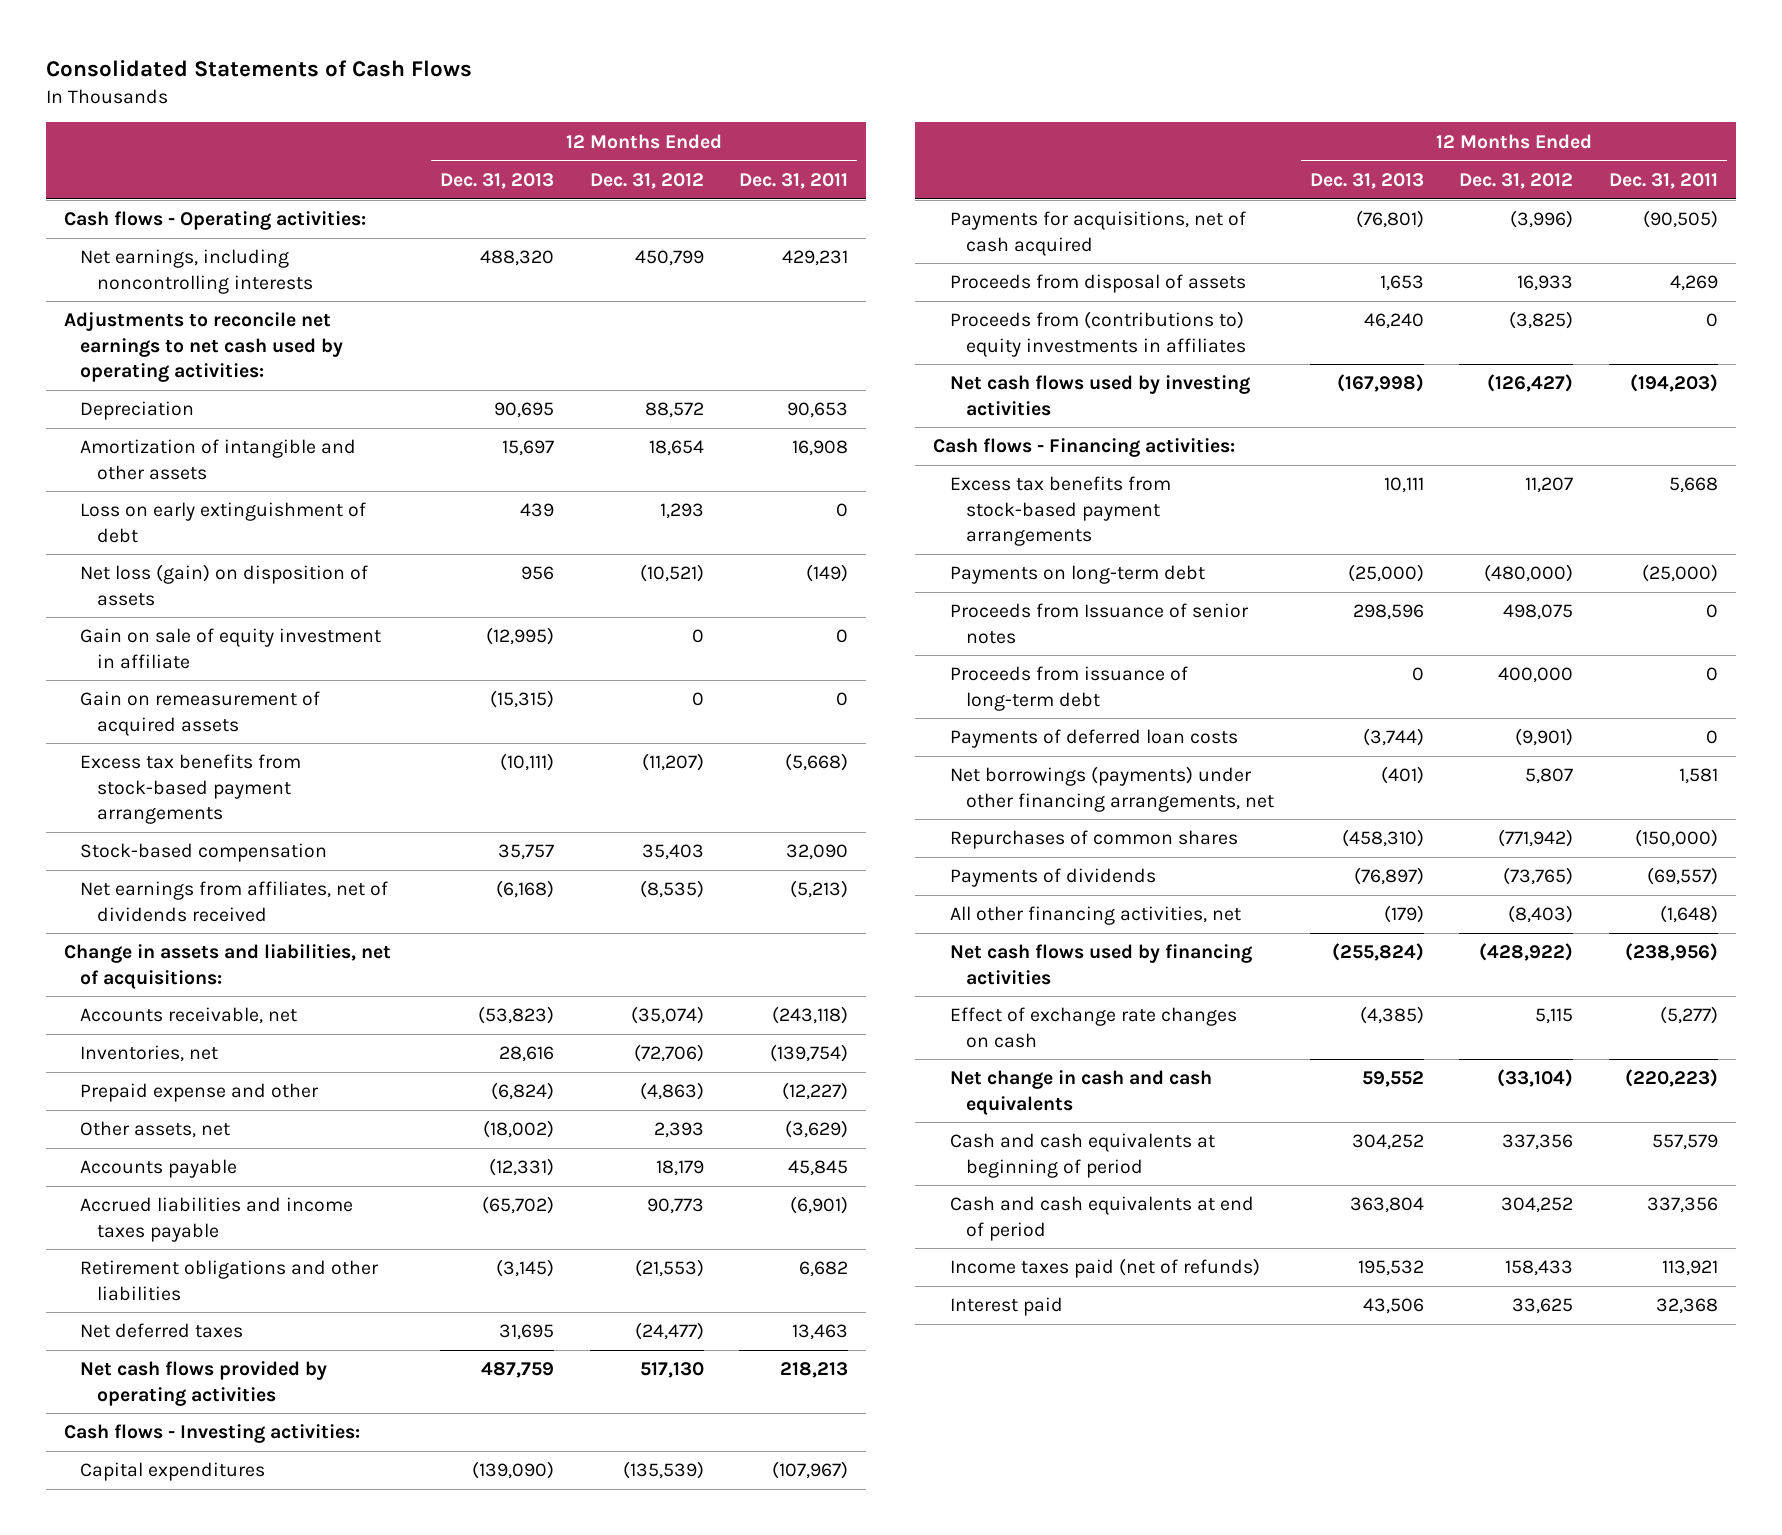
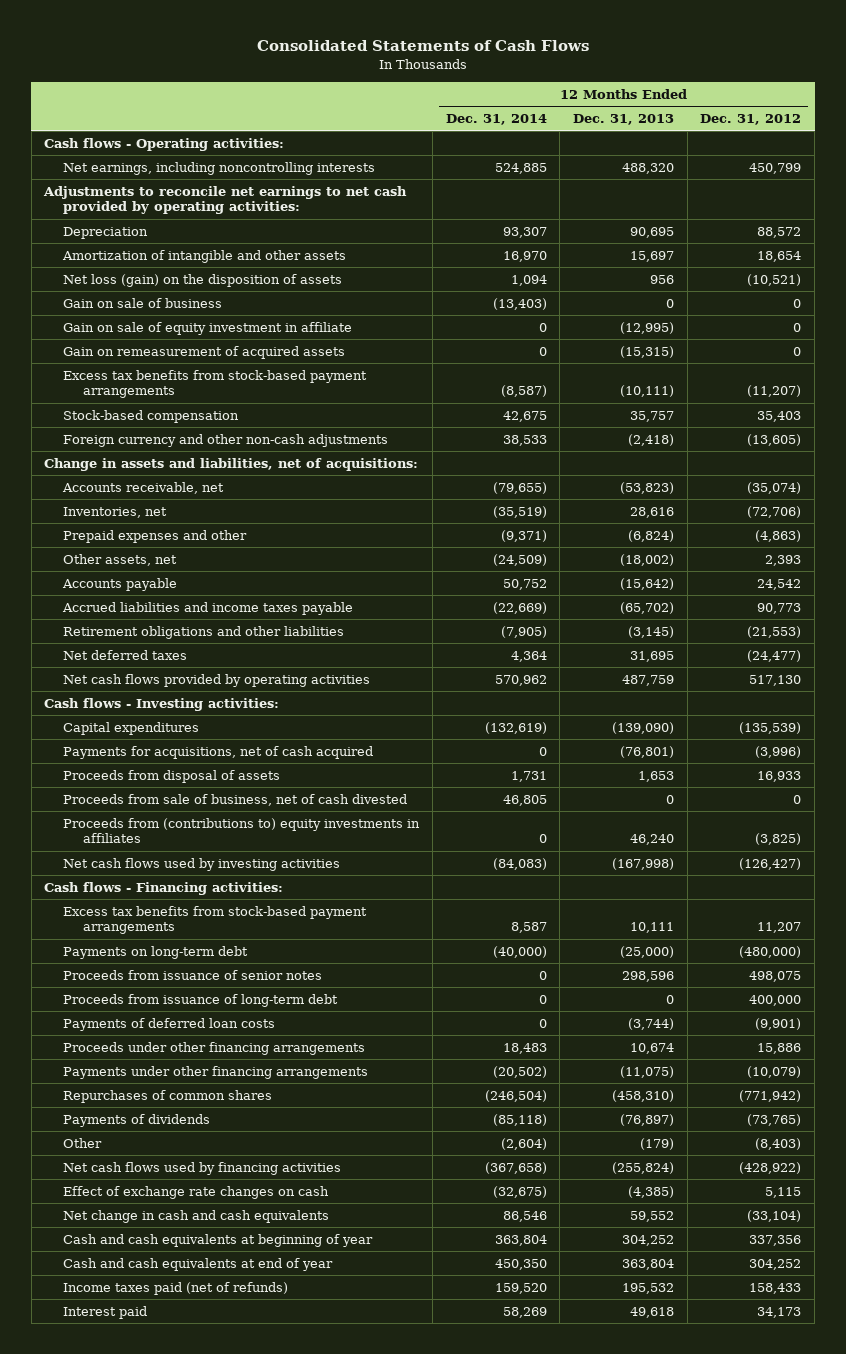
- | 12 Months Ended Dec. 31, 2013 | 12 Months Ended Dec. 31, 2012 | 12 Months Ended Dec. 31, 2011
+ | 12 Months Ended Dec. 31, 2014 | 12 Months Ended Dec. 31, 2013 | 12 Months Ended Dec. 31, 2012
- Adjustments to reconcile net earnings to net cash used by operating activities:
+ Adjustments to reconcile net earnings to net cash provided by operating activities:
- Loss on early extinguishment of debt | 439 | 1,293 | 0
- Net loss (gain) on disposition of assets | 956 | (10,521) | (149)
+ Net loss (gain) on the disposition of assets | 1,094 | 956 | (10,521)
+ Gain on sale of business | (13,403) | 0 | 0
- Net earnings from affiliates, net of dividends received | (6,168) | (8,535) | (5,213)
+ Foreign currency and other non-cash adjustments | 38,533 | (2,418) | (13,605)
- Prepaid expense and other | (6,824) | (4,863) | (12,227)
+ Prepaid expenses and other | (9,371) | (6,824) | (4,863)
- Accounts payable | (12,331) | 18,179 | 45,845
+ Accounts payable | 50,752 | (15,642) | 24,542
+ Proceeds from sale of business, net of cash divested | 46,805 | 0 | 0
- Proceeds from Issuance of senior notes | 298,596 | 498,075 | 0
+ Proceeds from issuance of senior notes | 0 | 298,596 | 498,075
- Net borrowings (payments) under other financing arrangements, net | (401) | 5,807 | 1,581
+ Proceeds under other financing arrangements | 18,483 | 10,674 | 15,886
+ Payments under other financing arrangements | (20,502) | (11,075) | (10,079)
- All other financing activities, net | (179) | (8,403) | (1,648)
+ Other | (2,604) | (179) | (8,403)
- Cash and cash equivalents at beginning of period | 304,252 | 337,356 | 557,579
- Cash and cash equivalents at end of period | 363,804 | 304,252 | 337,356
+ Cash and cash equivalents at beginning of year | 363,804 | 304,252 | 337,356
+ Cash and cash equivalents at end of year | 450,350 | 363,804 | 304,252
- Interest paid | 43,506 | 33,625 | 32,368
+ Interest paid | 58,269 | 49,618 | 34,173

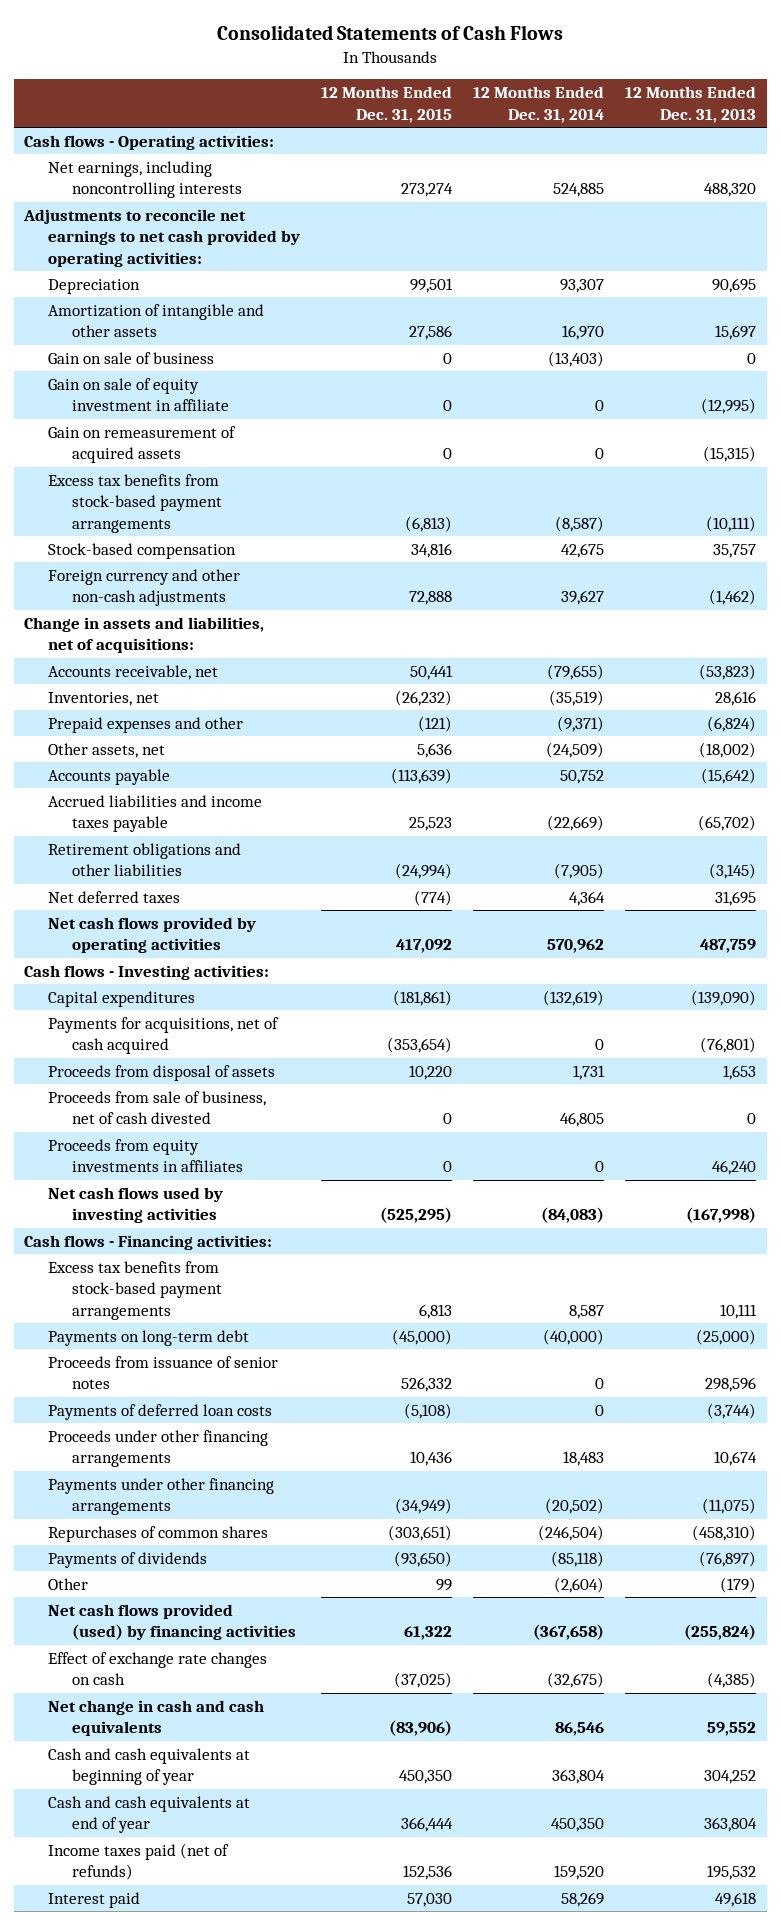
- | 12 Months Ended Dec. 31, 2014 | 12 Months Ended Dec. 31, 2013 | 12 Months Ended Dec. 31, 2012
+ | 12 Months Ended Dec. 31, 2015 | 12 Months Ended Dec. 31, 2014 | 12 Months Ended Dec. 31, 2013
- Net loss (gain) on the disposition of assets | 1,094 | 956 | (10,521)
- Foreign currency and other non-cash adjustments | 38,533 | (2,418) | (13,605)
+ Foreign currency and other non-cash adjustments | 72,888 | 39,627 | (1,462)
- Proceeds from (contributions to) equity investments in affiliates | 0 | 46,240 | (3,825)
+ Proceeds from equity investments in affiliates | 0 | 0 | 46,240
- Proceeds from issuance of long-term debt | 0 | 0 | 400,000
- Net cash flows used by financing activities | (367,658) | (255,824) | (428,922)
+ Net cash flows provided (used) by financing activities | 61,322 | (367,658) | (255,824)

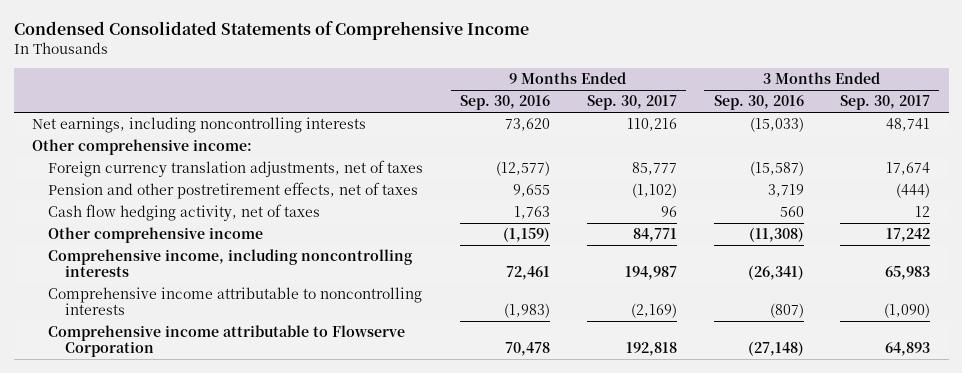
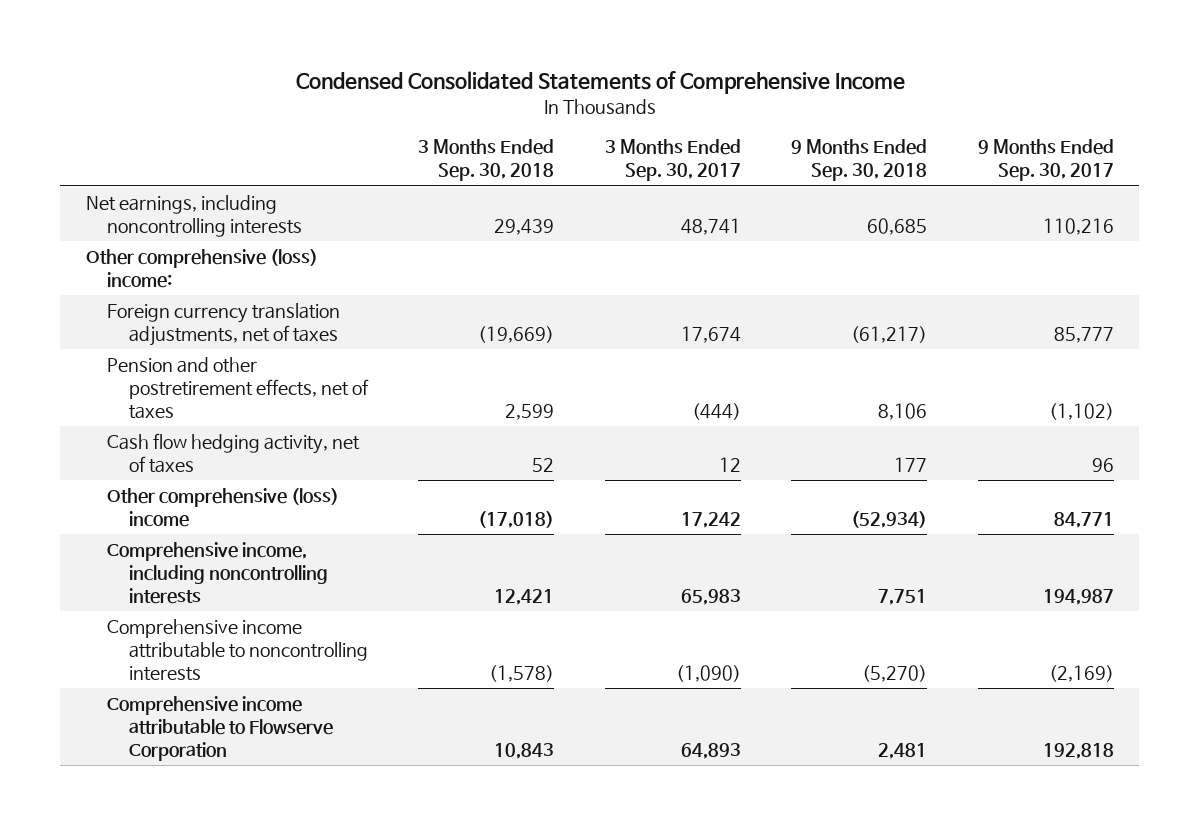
- | 9 Months Ended Sep. 30, 2016 | 9 Months Ended Sep. 30, 2017 | 3 Months Ended Sep. 30, 2016 | 3 Months Ended Sep. 30, 2017
+ | 3 Months Ended Sep. 30, 2018 | 3 Months Ended Sep. 30, 2017 | 9 Months Ended Sep. 30, 2018 | 9 Months Ended Sep. 30, 2017
- Other comprehensive income:
+ Other comprehensive (loss) income:
- Other comprehensive income | (1,159) | 84,771 | (11,308) | 17,242
+ Other comprehensive (loss) income | (17,018) | 17,242 | (52,934) | 84,771

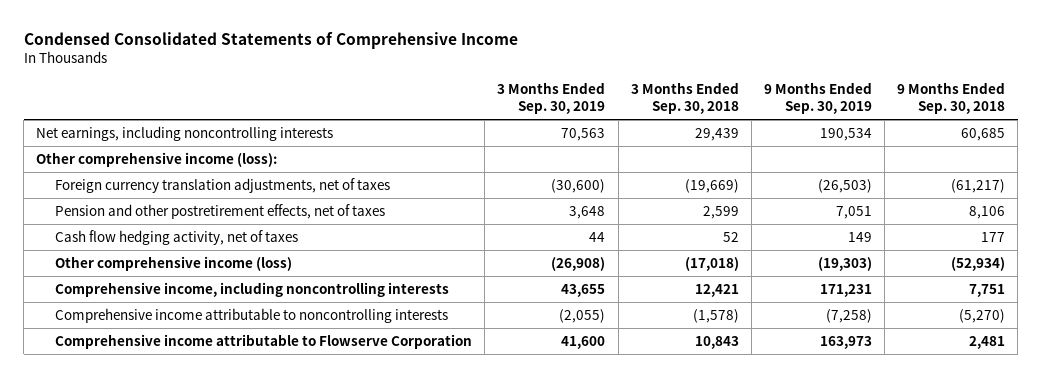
- | 3 Months Ended Sep. 30, 2018 | 3 Months Ended Sep. 30, 2017 | 9 Months Ended Sep. 30, 2018 | 9 Months Ended Sep. 30, 2017
+ | 3 Months Ended Sep. 30, 2019 | 3 Months Ended Sep. 30, 2018 | 9 Months Ended Sep. 30, 2019 | 9 Months Ended Sep. 30, 2018
- Other comprehensive (loss) income:
+ Other comprehensive income (loss):
- Other comprehensive (loss) income | (17,018) | 17,242 | (52,934) | 84,771
+ Other comprehensive income (loss) | (26,908) | (17,018) | (19,303) | (52,934)

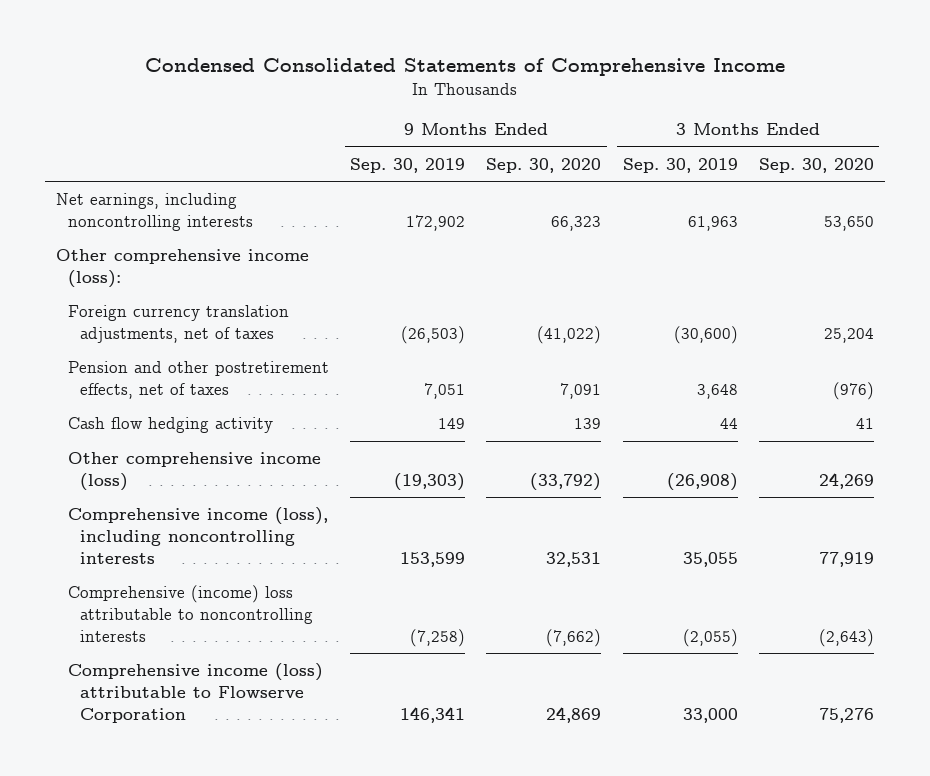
- | 3 Months Ended Sep. 30, 2019 | 3 Months Ended Sep. 30, 2018 | 9 Months Ended Sep. 30, 2019 | 9 Months Ended Sep. 30, 2018
+ | 9 Months Ended Sep. 30, 2019 | 9 Months Ended Sep. 30, 2020 | 3 Months Ended Sep. 30, 2019 | 3 Months Ended Sep. 30, 2020
- Net earnings, including noncontrolling interests | 70,563 | 29,439 | 190,534 | 60,685
+ Net earnings, including noncontrolling interests | 172,902 | 66,323 | 61,963 | 53,650
- Cash flow hedging activity, net of taxes | 44 | 52 | 149 | 177
+ Cash flow hedging activity | 149 | 139 | 44 | 41
- Comprehensive income, including noncontrolling interests | 43,655 | 12,421 | 171,231 | 7,751
- Comprehensive income attributable to noncontrolling interests | (2,055) | (1,578) | (7,258) | (5,270)
- Comprehensive income attributable to Flowserve Corporation | 41,600 | 10,843 | 163,973 | 2,481
+ Comprehensive income (loss), including noncontrolling interests | 153,599 | 32,531 | 35,055 | 77,919
+ Comprehensive (income) loss attributable to noncontrolling interests | (7,258) | (7,662) | (2,055) | (2,643)
+ Comprehensive income (loss) attributable to Flowserve Corporation | 146,341 | 24,869 | 33,000 | 75,276

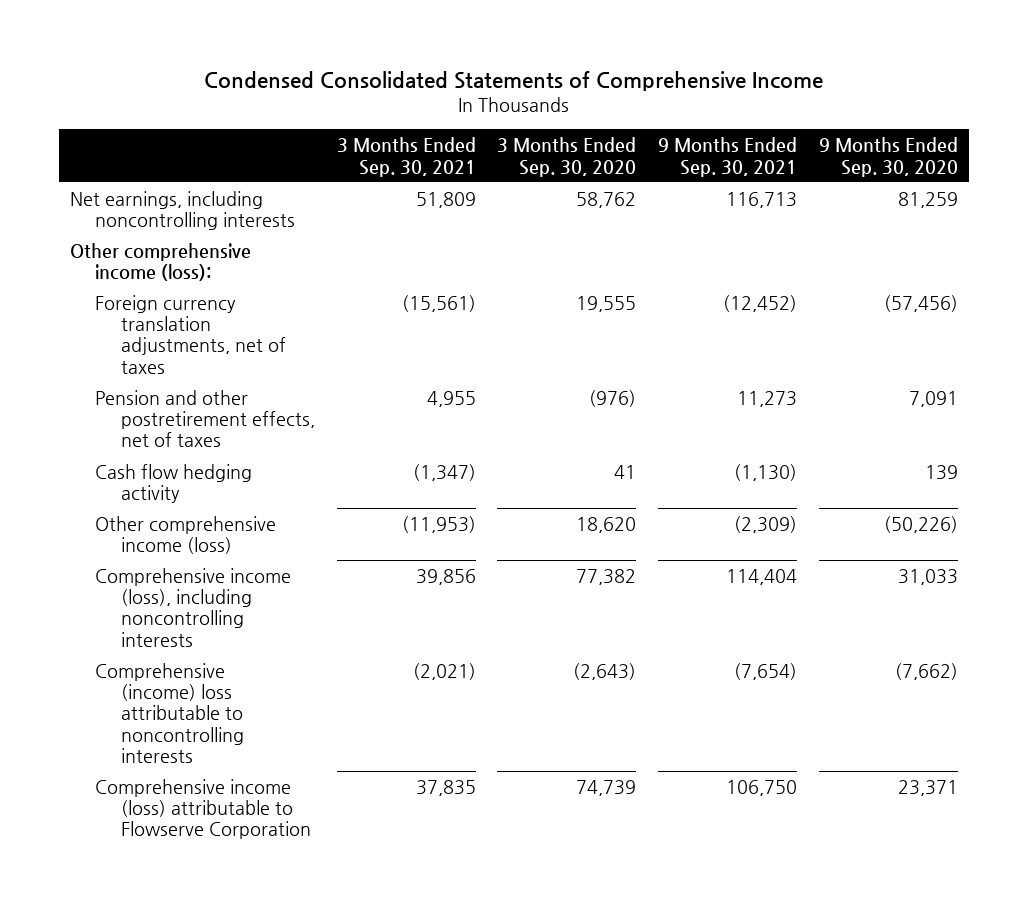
- | 9 Months Ended Sep. 30, 2019 | 9 Months Ended Sep. 30, 2020 | 3 Months Ended Sep. 30, 2019 | 3 Months Ended Sep. 30, 2020
+ | 3 Months Ended Sep. 30, 2021 | 3 Months Ended Sep. 30, 2020 | 9 Months Ended Sep. 30, 2021 | 9 Months Ended Sep. 30, 2020
- Net earnings, including noncontrolling interests | 172,902 | 66,323 | 61,963 | 53,650
+ Net earnings, including noncontrolling interests | 51,809 | 58,762 | 116,713 | 81,259
- Foreign currency translation adjustments, net of taxes | (26,503) | (41,022) | (30,600) | 25,204
+ Foreign currency translation adjustments, net of taxes | (15,561) | 19,555 | (12,452) | (57,456)
- Other comprehensive income (loss) | (19,303) | (33,792) | (26,908) | 24,269
- Comprehensive income (loss), including noncontrolling interests | 153,599 | 32,531 | 35,055 | 77,919
+ Other comprehensive income (loss) | (11,953) | 18,620 | (2,309) | (50,226)
+ Comprehensive income (loss), including noncontrolling interests | 39,856 | 77,382 | 114,404 | 31,033
- Comprehensive income (loss) attributable to Flowserve Corporation | 146,341 | 24,869 | 33,000 | 75,276
+ Comprehensive income (loss) attributable to Flowserve Corporation | 37,835 | 74,739 | 106,750 | 23,371

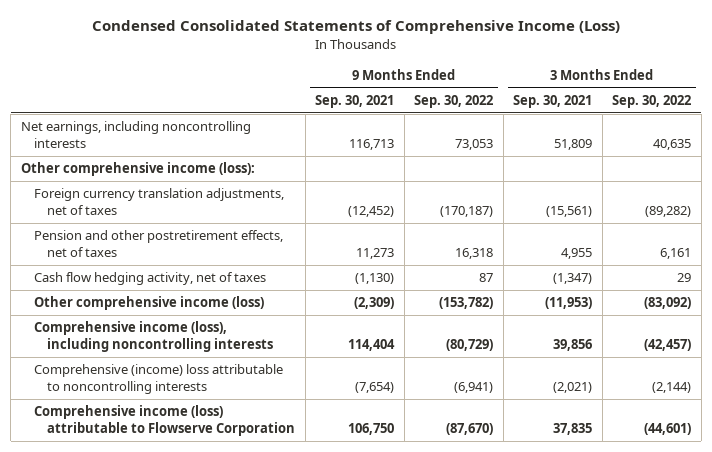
- Condensed Consolidated Statements of Comprehensive Income
+ Condensed Consolidated Statements of Comprehensive Income (Loss)
- | 3 Months Ended Sep. 30, 2021 | 3 Months Ended Sep. 30, 2020 | 9 Months Ended Sep. 30, 2021 | 9 Months Ended Sep. 30, 2020
+ | 9 Months Ended Sep. 30, 2021 | 9 Months Ended Sep. 30, 2022 | 3 Months Ended Sep. 30, 2021 | 3 Months Ended Sep. 30, 2022
- Cash flow hedging activity | (1,347) | 41 | (1,130) | 139
+ Cash flow hedging activity, net of taxes | (1,130) | 87 | (1,347) | 29

